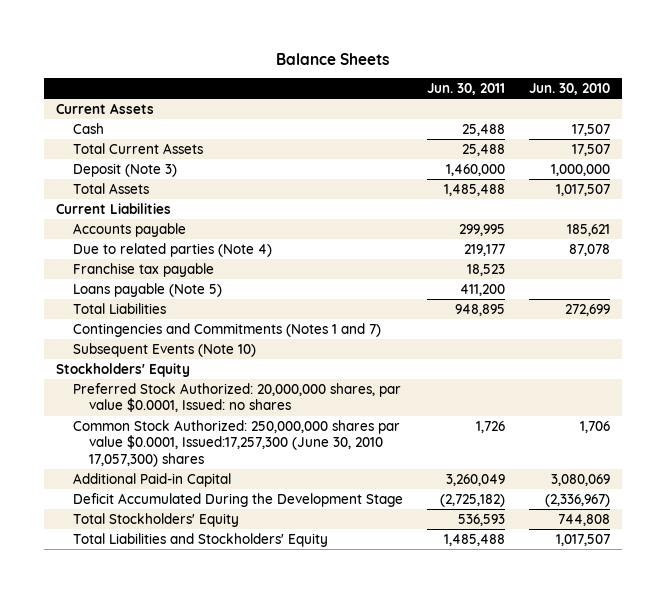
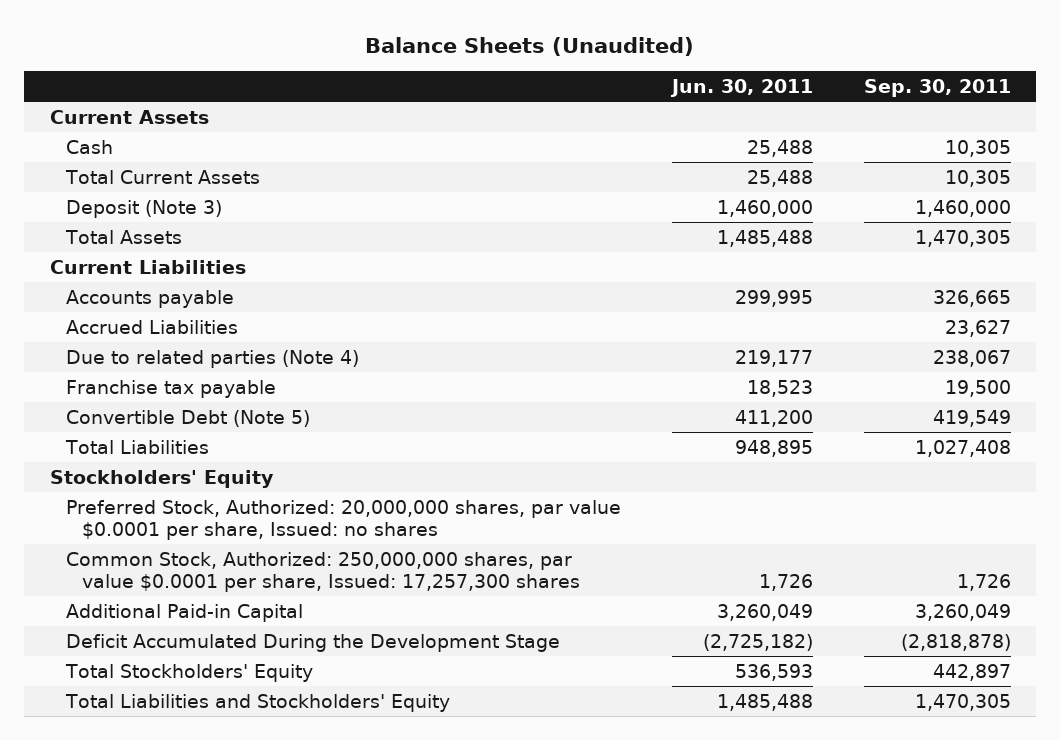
- Balance Sheets
+ Balance Sheets (Unaudited)
- | Jun. 30, 2011 | Jun. 30, 2010
+ | Jun. 30, 2011 | Sep. 30, 2011
+ Accrued Liabilities | | 23,627
- Loans payable (Note 5) | 411,200 |
+ Convertible Debt (Note 5) | 411,200 | 419,549
- Contingencies and Commitments (Notes 1 and 7)
- Subsequent Events (Note 10)
- Preferred Stock Authorized: 20,000,000 shares, par value $0.0001, Issued: no shares
- Common Stock Authorized: 250,000,000 shares par value $0.0001, Issued:17,257,300 (June 30, 2010 17,057,300) shares | 1,726 | 1,706
+ Preferred Stock, Authorized: 20,000,000 shares, par value $0.0001 per share, Issued: no shares
+ Common Stock, Authorized: 250,000,000 shares, par value $0.0001 per share, Issued: 17,257,300 shares | 1,726 | 1,726

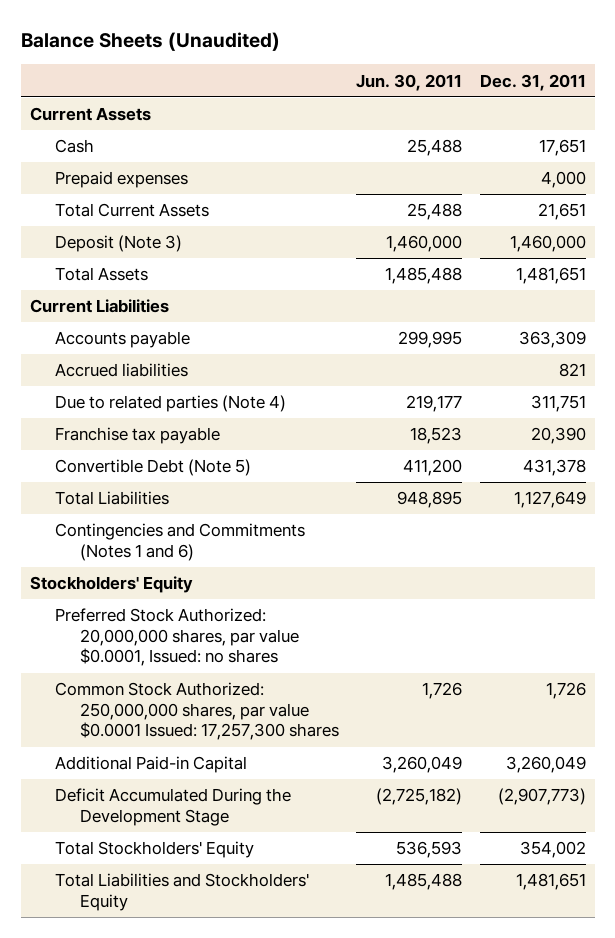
- | Jun. 30, 2011 | Sep. 30, 2011
+ | Jun. 30, 2011 | Dec. 31, 2011
+ Prepaid expenses | | 4,000
- Accrued Liabilities | | 23,627
+ Accrued liabilities | | 821
+ Contingencies and Commitments (Notes 1 and 6)
- Preferred Stock, Authorized: 20,000,000 shares, par value $0.0001 per share, Issued: no shares
- Common Stock, Authorized: 250,000,000 shares, par value $0.0001 per share, Issued: 17,257,300 shares | 1,726 | 1,726
+ Preferred Stock Authorized: 20,000,000 shares, par value $0.0001, Issued: no shares
+ Common Stock Authorized: 250,000,000 shares, par value $0.0001 Issued: 17,257,300 shares | 1,726 | 1,726

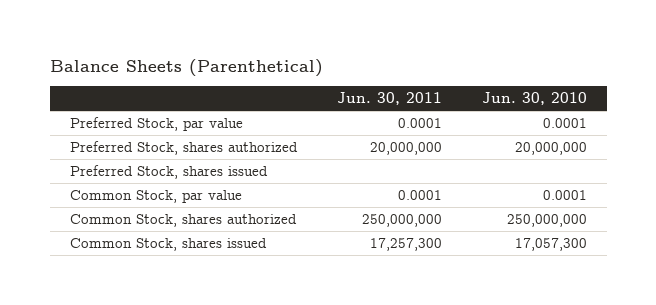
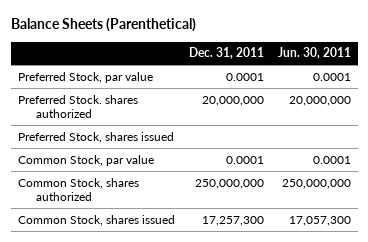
- | Jun. 30, 2011 | Jun. 30, 2010
+ | Dec. 31, 2011 | Jun. 30, 2011
- Preferred Stock, shares authorized | 20,000,000 | 20,000,000
+ Preferred Stock. shares authorized | 20,000,000 | 20,000,000
- Common Stock, shares issued | 17,257,300 | 17,057,300
+ Common Stock, shares issued | 17,257,300 | 17,057,300

